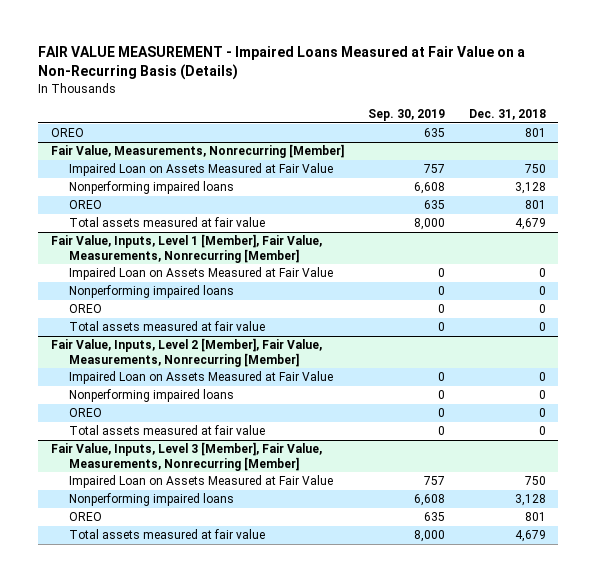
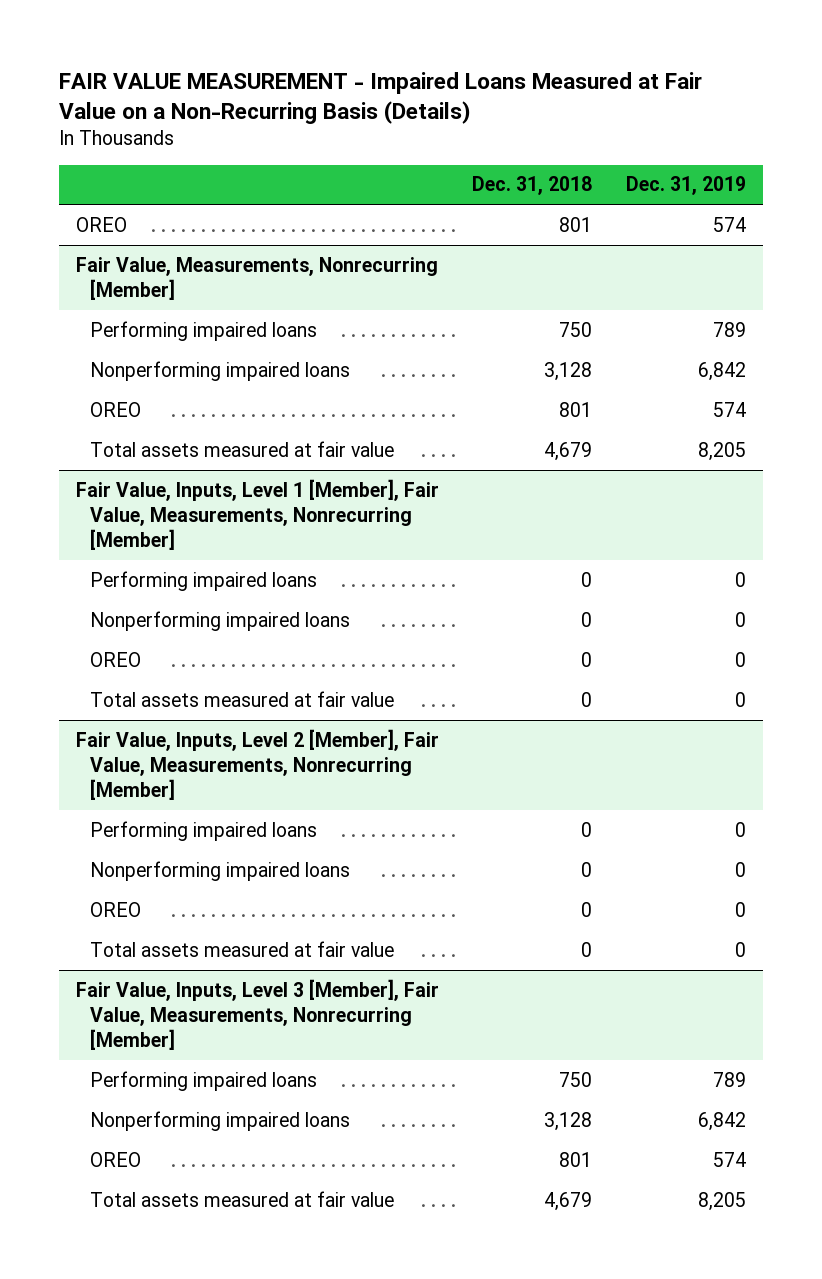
- | Sep. 30, 2019 | Dec. 31, 2018
+ | Dec. 31, 2018 | Dec. 31, 2019
@ Fair Value, Measurements, Nonrecurring [Member]
- Impaired Loan on Assets Measured at Fair Value | 757 | 750
+ Performing impaired loans | 750 | 789
@ Fair Value, Inputs, Level 1 [Member], Fair Value, Measurements, Nonrecurring [Member]
- Impaired Loan on Assets Measured at Fair Value | 0 | 0
+ Performing impaired loans | 0 | 0
@ Fair Value, Inputs, Level 2 [Member], Fair Value, Measurements, Nonrecurring [Member]
- Impaired Loan on Assets Measured at Fair Value | 0 | 0
+ Performing impaired loans | 0 | 0
@ Fair Value, Inputs, Level 3 [Member], Fair Value, Measurements, Nonrecurring [Member]
- Impaired Loan on Assets Measured at Fair Value | 757 | 750
+ Performing impaired loans | 750 | 789

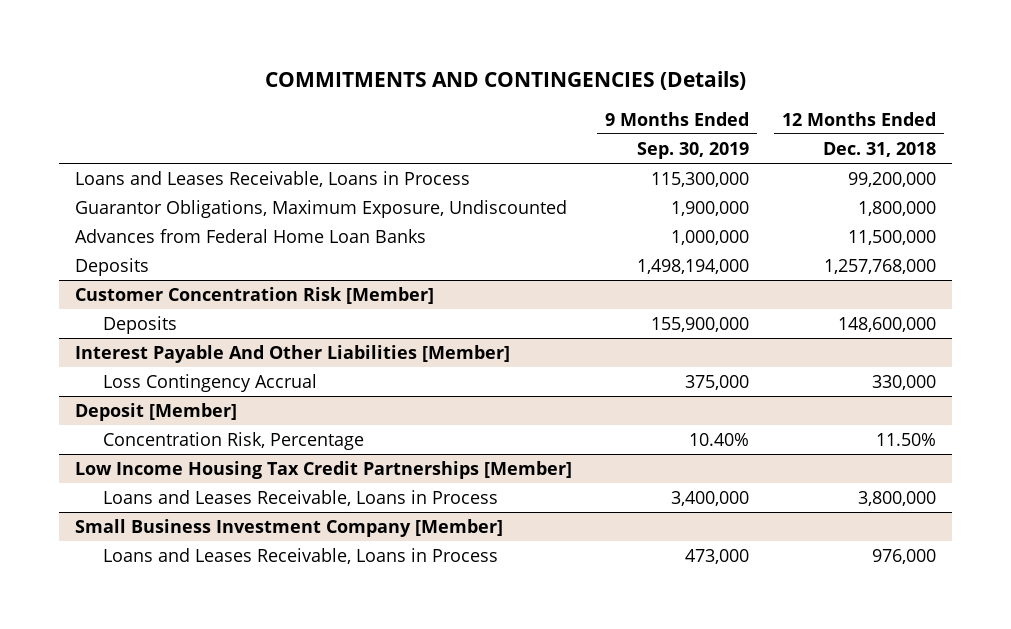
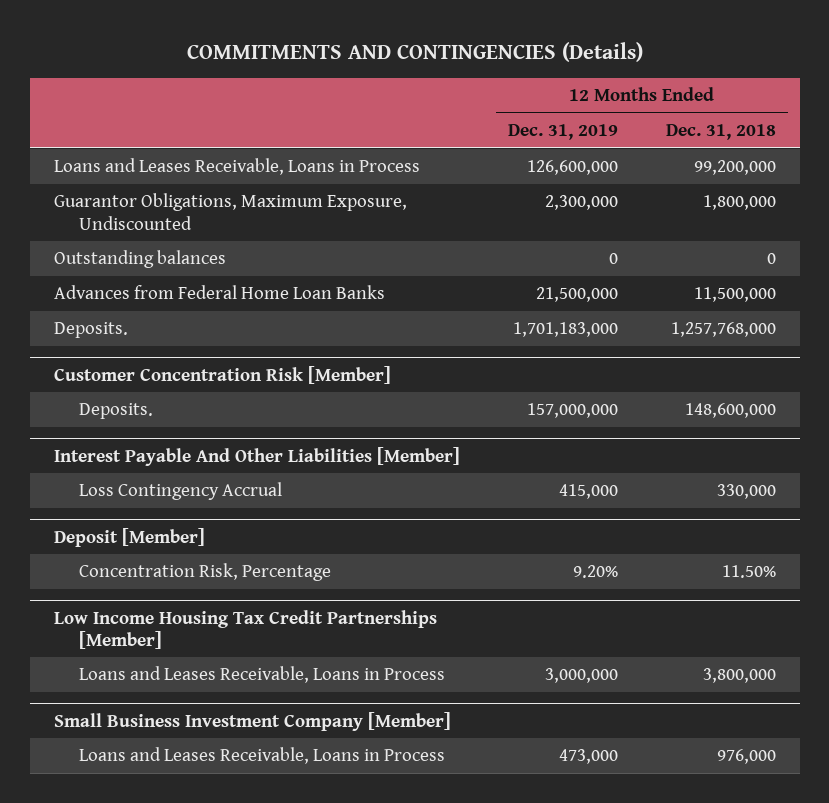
- | 9 Months Ended Sep. 30, 2019 | 12 Months Ended Dec. 31, 2018
+ | 12 Months Ended Dec. 31, 2019 | 12 Months Ended Dec. 31, 2018
+ Outstanding balances | 0 | 0
- Deposits | 1,498,194,000 | 1,257,768,000
+ Deposits. | 1,701,183,000 | 1,257,768,000
@ Customer Concentration Risk [Member]
- Deposits | 155,900,000 | 148,600,000
+ Deposits. | 157,000,000 | 148,600,000

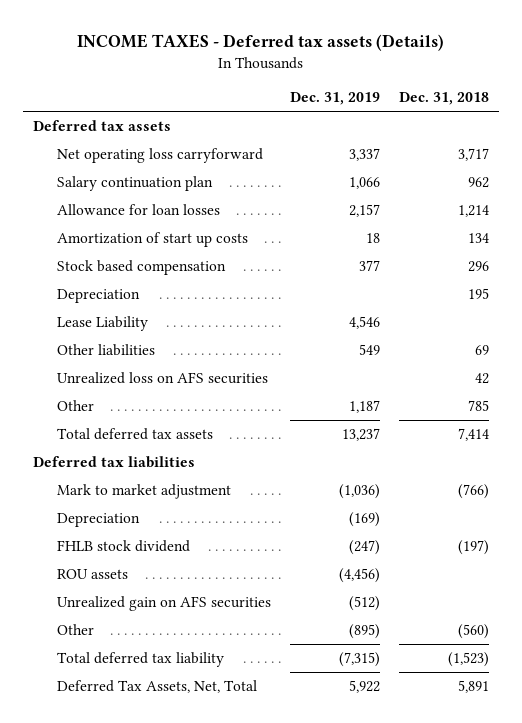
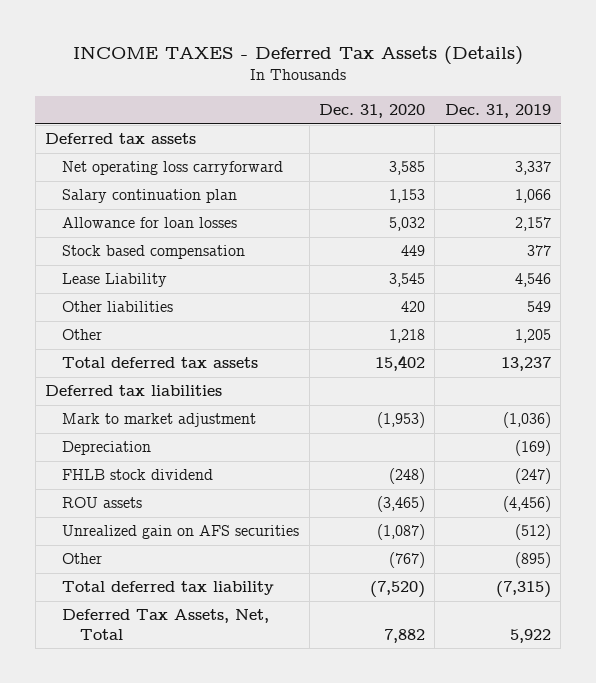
- INCOME TAXES - Deferred tax assets (Details)
+ INCOME TAXES - Deferred Tax Assets (Details)
- | Dec. 31, 2019 | Dec. 31, 2018
+ | Dec. 31, 2020 | Dec. 31, 2019
- Amortization of start up costs | 18 | 134
- Depreciation | | 195
- Unrealized loss on AFS securities | | 42
- Other | 1,187 | 785
+ Other | 1,218 | 1,205

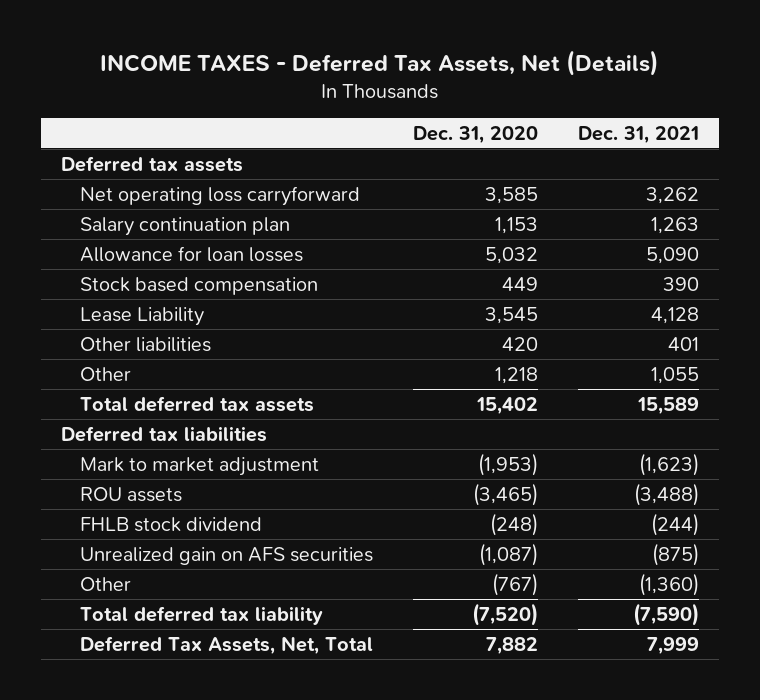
- INCOME TAXES - Deferred Tax Assets (Details)
+ INCOME TAXES - Deferred Tax Assets, Net (Details)
- | Dec. 31, 2020 | Dec. 31, 2019
+ | Dec. 31, 2020 | Dec. 31, 2021
- Depreciation | | (169)
moved down: FHLB stock dividend | (248) | (244)

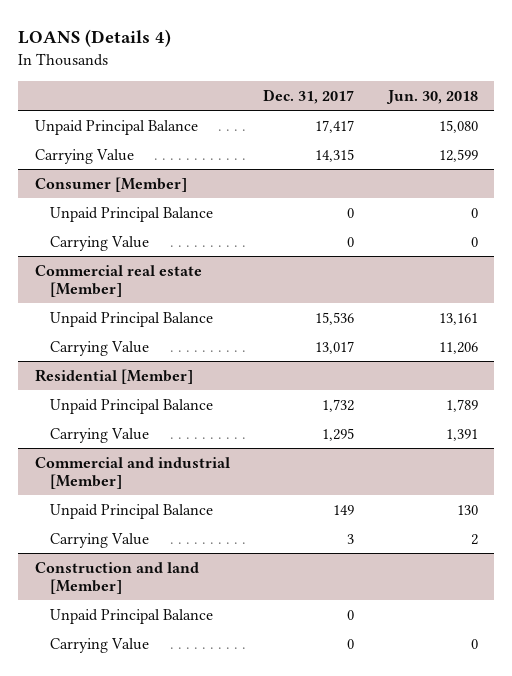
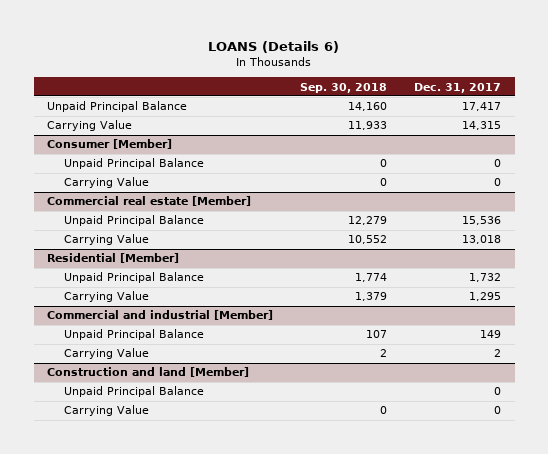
- LOANS (Details 4)
+ LOANS (Details 6)
- | Dec. 31, 2017 | Jun. 30, 2018
+ | Sep. 30, 2018 | Dec. 31, 2017
@ Commercial real estate [Member]
- Carrying Value | 13,017 | 11,206
+ Carrying Value | 10,552 | 13,018
@ Commercial and industrial [Member]
- Carrying Value | 3 | 2
+ Carrying Value | 2 | 2

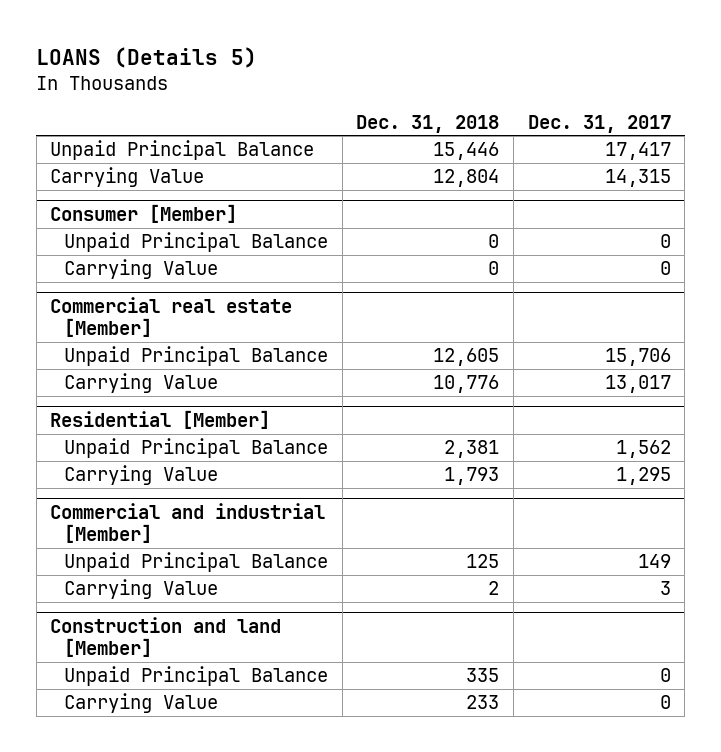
- LOANS (Details 6)
+ LOANS (Details 5)
- | Sep. 30, 2018 | Dec. 31, 2017
+ | Dec. 31, 2018 | Dec. 31, 2017
@ Commercial real estate [Member]
- Unpaid Principal Balance | 12,279 | 15,536
- Carrying Value | 10,552 | 13,018
+ Unpaid Principal Balance | 12,605 | 15,706
+ Carrying Value | 10,776 | 13,017
@ Residential [Member]
- Unpaid Principal Balance | 1,774 | 1,732
+ Unpaid Principal Balance | 2,381 | 1,562
@ Commercial and industrial [Member]
- Carrying Value | 2 | 2
+ Carrying Value | 2 | 3

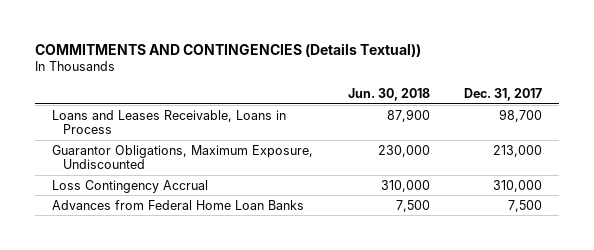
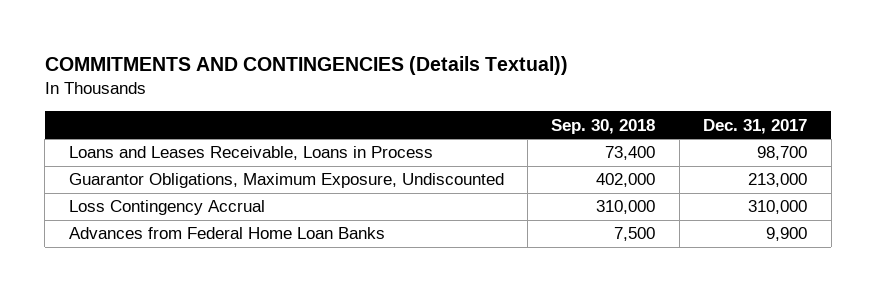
- | Jun. 30, 2018 | Dec. 31, 2017
+ | Sep. 30, 2018 | Dec. 31, 2017
- Advances from Federal Home Loan Banks | 7,500 | 7,500
+ Advances from Federal Home Loan Banks | 7,500 | 9,900

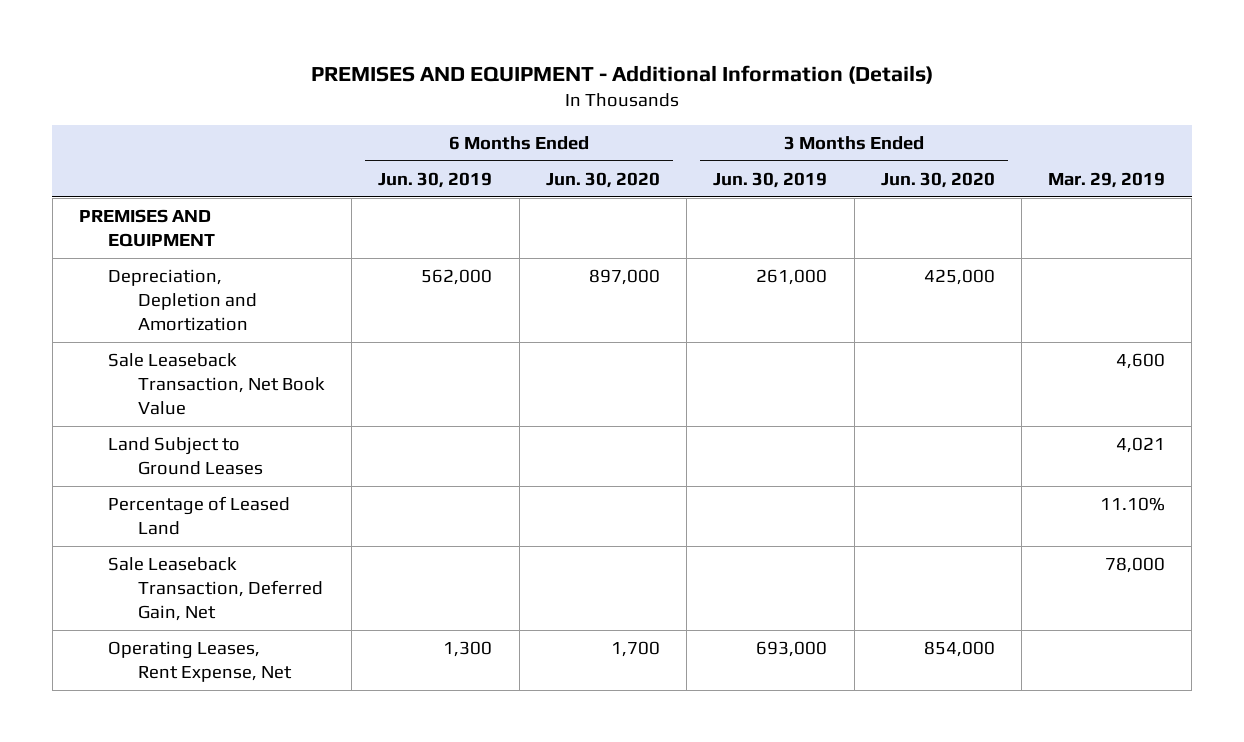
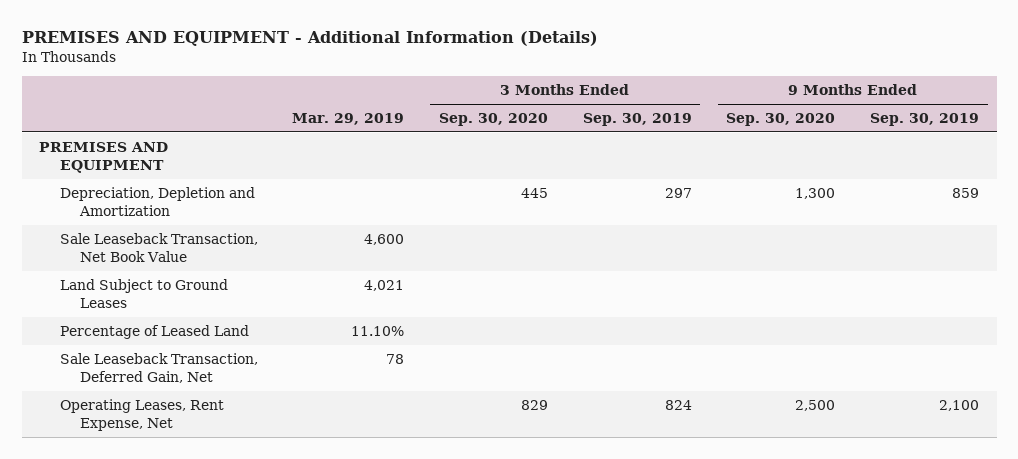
- | 6 Months Ended Jun. 30, 2019 | 6 Months Ended Jun. 30, 2020 | 3 Months Ended Jun. 30, 2019 | 3 Months Ended Jun. 30, 2020 | Mar. 29, 2019
+ | Mar. 29, 2019 | 3 Months Ended Sep. 30, 2020 | 3 Months Ended Sep. 30, 2019 | 9 Months Ended Sep. 30, 2020 | 9 Months Ended Sep. 30, 2019
- Sale Leaseback Transaction, Deferred Gain, Net | | | | | 78,000
+ Sale Leaseback Transaction, Deferred Gain, Net | 78 | | | |

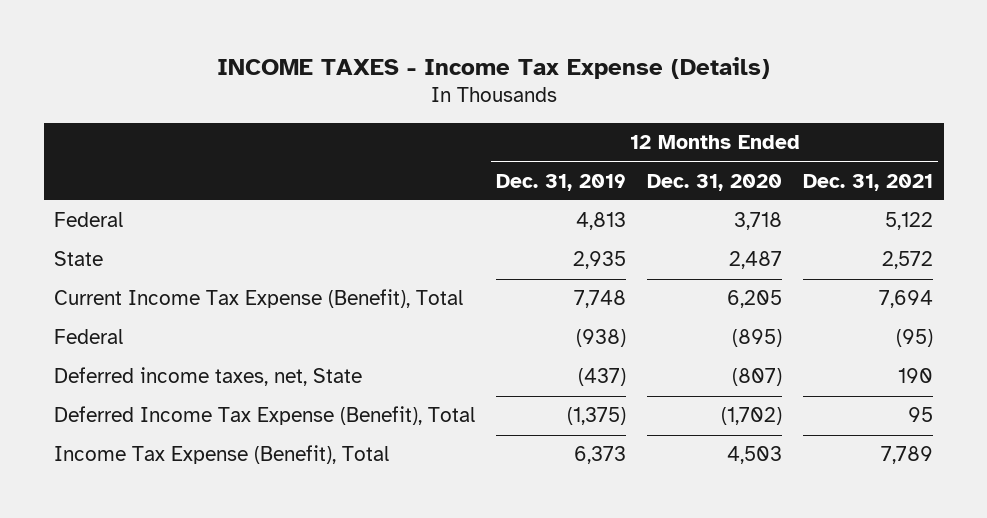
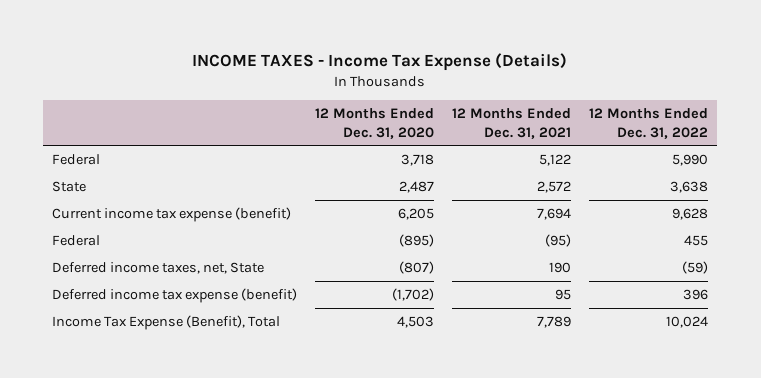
- | 12 Months Ended Dec. 31, 2019 | 12 Months Ended Dec. 31, 2020 | 12 Months Ended Dec. 31, 2021
+ | 12 Months Ended Dec. 31, 2020 | 12 Months Ended Dec. 31, 2021 | 12 Months Ended Dec. 31, 2022
- Current Income Tax Expense (Benefit), Total | 7,748 | 6,205 | 7,694
+ Current income tax expense (benefit) | 6,205 | 7,694 | 9,628
- Deferred Income Tax Expense (Benefit), Total | (1,375) | (1,702) | 95
+ Deferred income tax expense (benefit) | (1,702) | 95 | 396

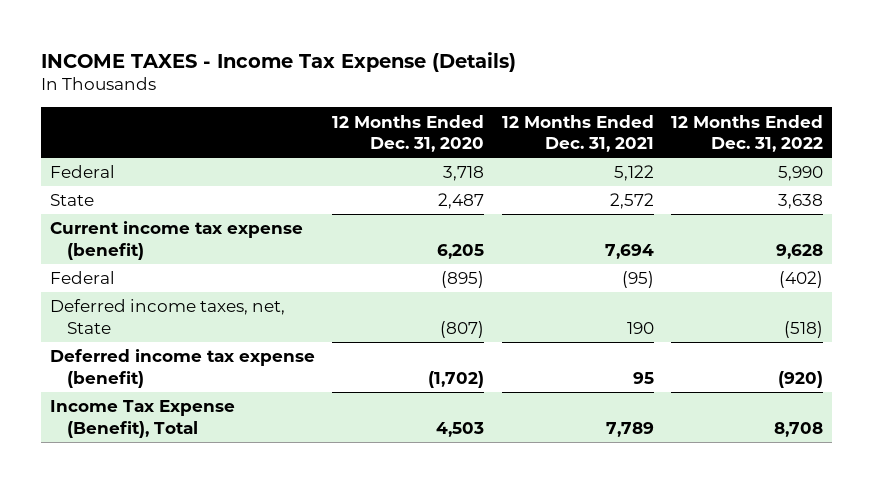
- Federal | (895) | (95) | 455
- Deferred income taxes, net, State | (807) | 190 | (59)
- Deferred income tax expense (benefit) | (1,702) | 95 | 396
- Income Tax Expense (Benefit), Total | 4,503 | 7,789 | 10,024
+ Federal | (895) | (95) | (402)
+ Deferred income taxes, net, State | (807) | 190 | (518)
+ Deferred income tax expense (benefit) | (1,702) | 95 | (920)
+ Income Tax Expense (Benefit), Total | 4,503 | 7,789 | 8,708

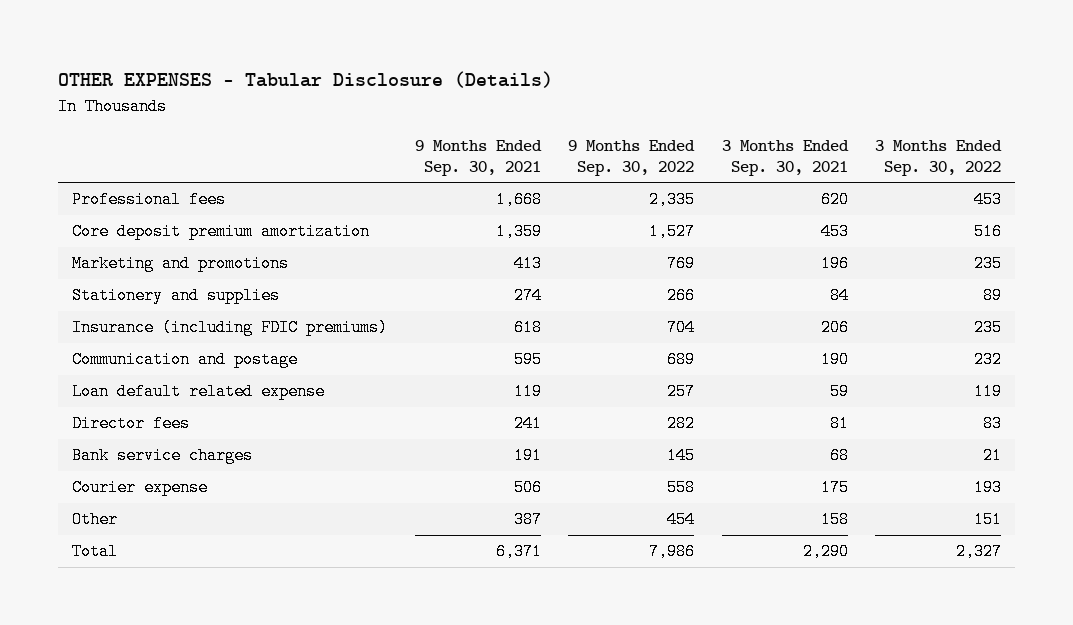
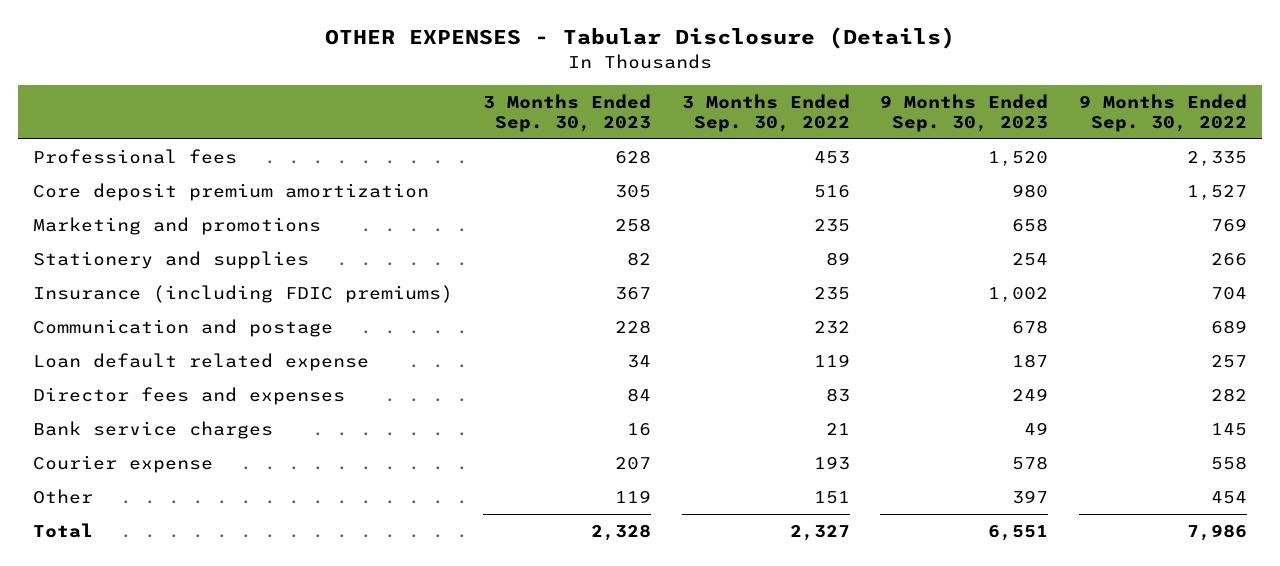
- | 9 Months Ended Sep. 30, 2021 | 9 Months Ended Sep. 30, 2022 | 3 Months Ended Sep. 30, 2021 | 3 Months Ended Sep. 30, 2022
+ | 3 Months Ended Sep. 30, 2023 | 3 Months Ended Sep. 30, 2022 | 9 Months Ended Sep. 30, 2023 | 9 Months Ended Sep. 30, 2022
- Director fees | 241 | 282 | 81 | 83
+ Director fees and expenses | 84 | 83 | 249 | 282

